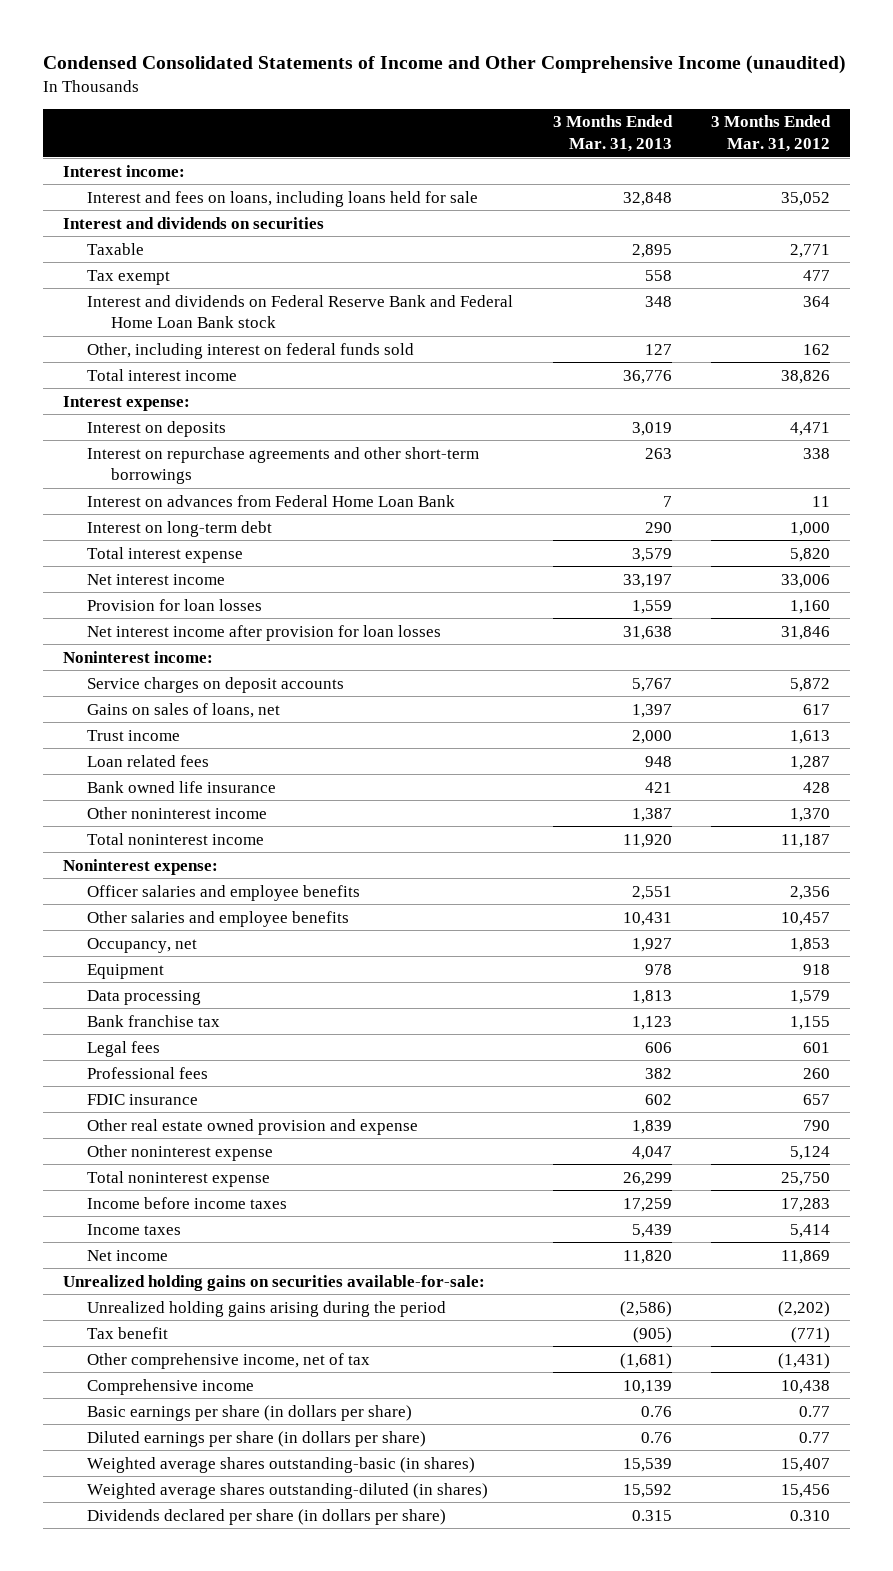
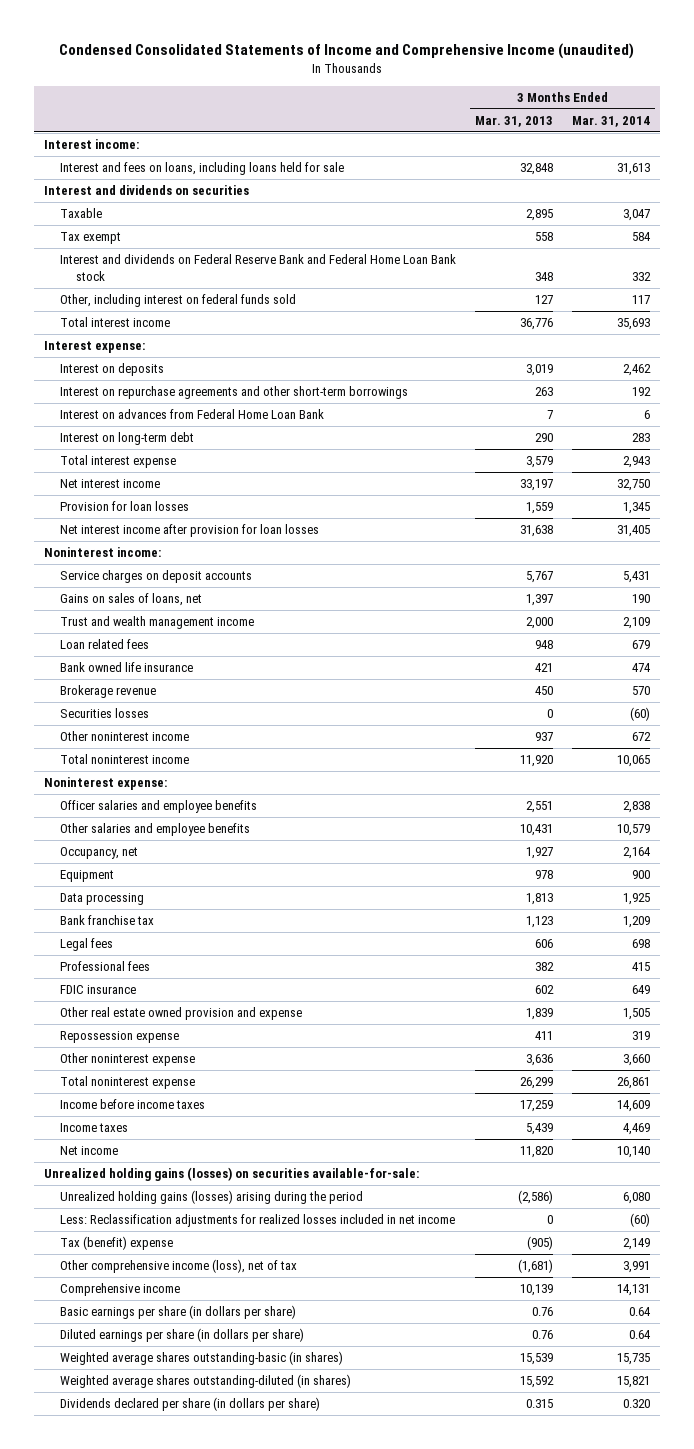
- Condensed Consolidated Statements of Income and Other Comprehensive Income (unaudited)
+ Condensed Consolidated Statements of Income and Comprehensive Income (unaudited)
- | 3 Months Ended Mar. 31, 2013 | 3 Months Ended Mar. 31, 2012
+ | 3 Months Ended Mar. 31, 2013 | 3 Months Ended Mar. 31, 2014
- Trust income | 2,000 | 1,613
+ Trust and wealth management income | 2,000 | 2,109
- Other noninterest income | 1,387 | 1,370
+ Brokerage revenue | 450 | 570
+ Securities losses | 0 | (60)
+ Other noninterest income | 937 | 672
- Other noninterest expense | 4,047 | 5,124
+ Repossession expense | 411 | 319
+ Other noninterest expense | 3,636 | 3,660
- Unrealized holding gains on securities available-for-sale:
- Unrealized holding gains arising during the period | (2,586) | (2,202)
- Tax benefit | (905) | (771)
- Other comprehensive income, net of tax | (1,681) | (1,431)
+ Unrealized holding gains (losses) on securities available-for-sale:
+ Unrealized holding gains (losses) arising during the period | (2,586) | 6,080
+ Less: Reclassification adjustments for realized losses included in net income | 0 | (60)
+ Tax (benefit) expense | (905) | 2,149
+ Other comprehensive income (loss), net of tax | (1,681) | 3,991

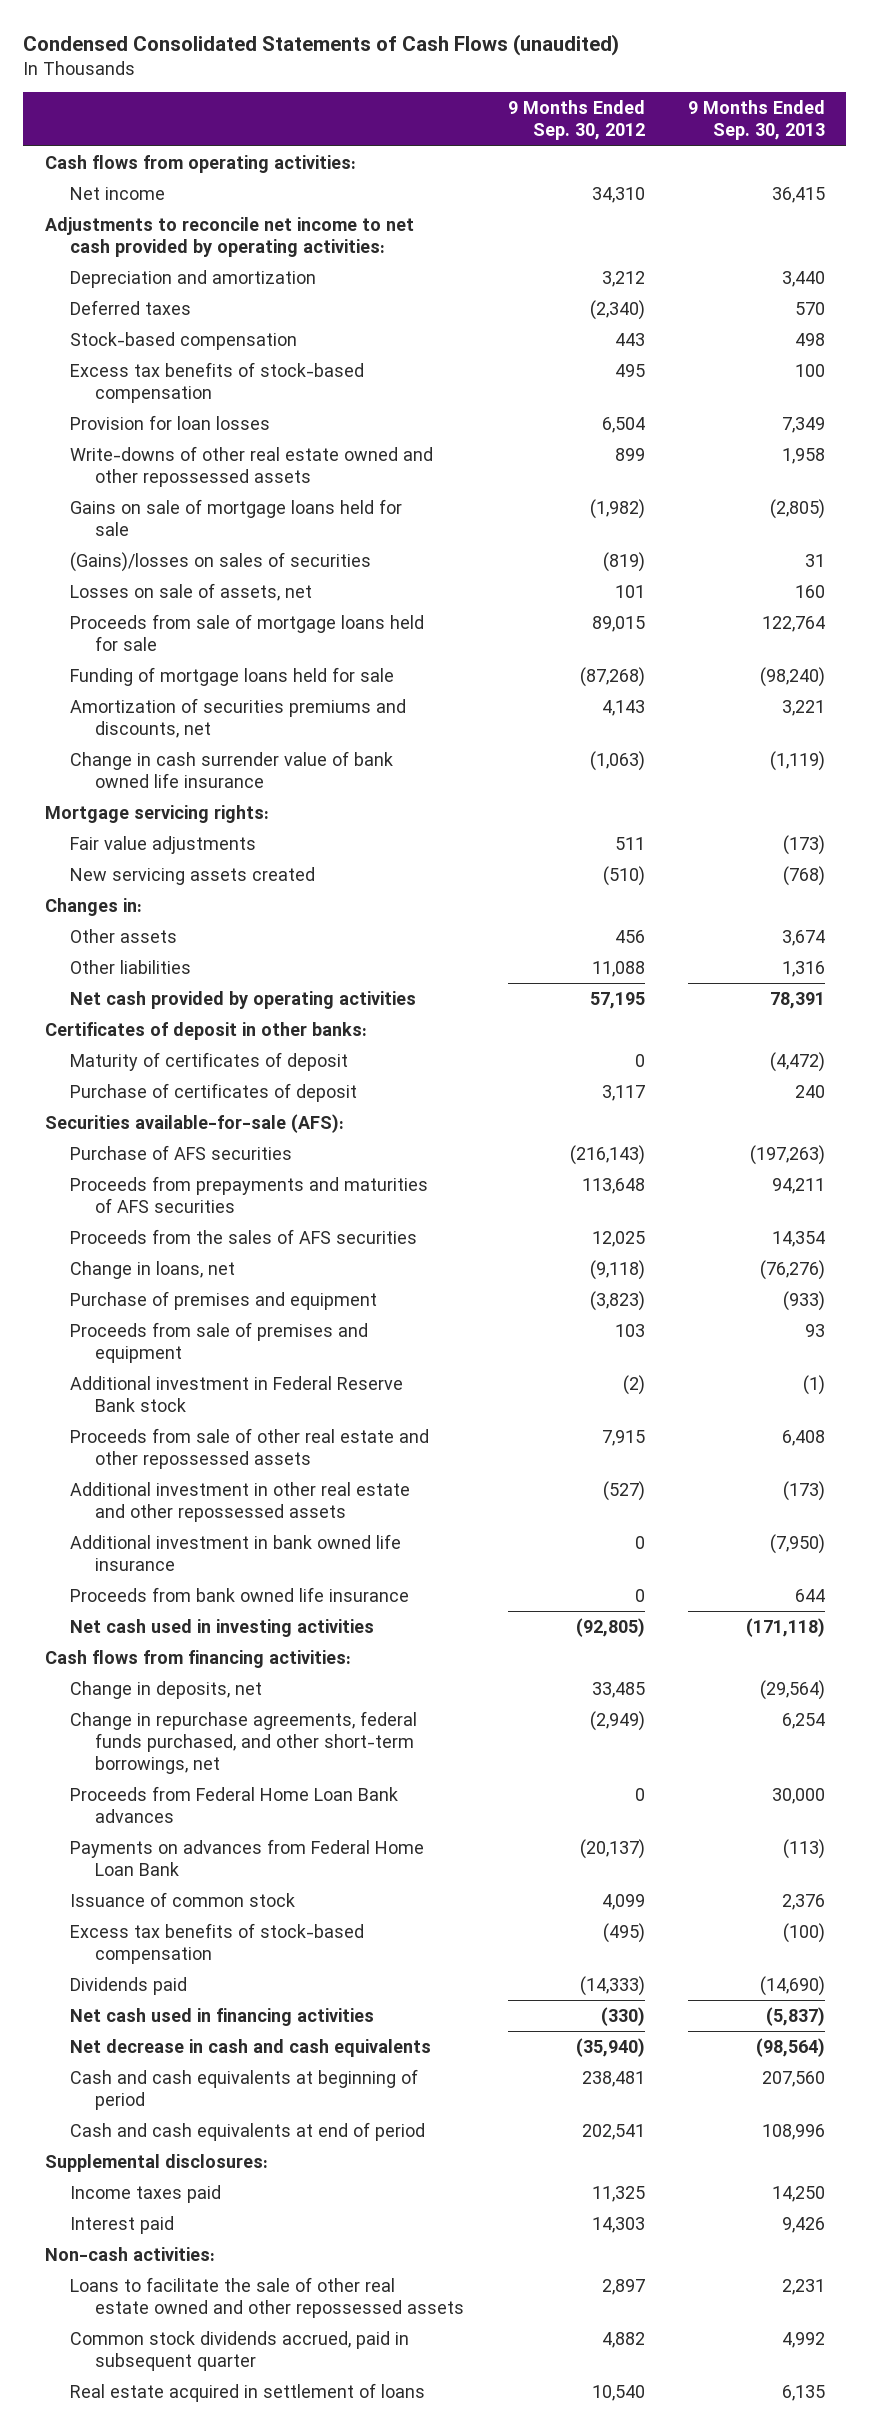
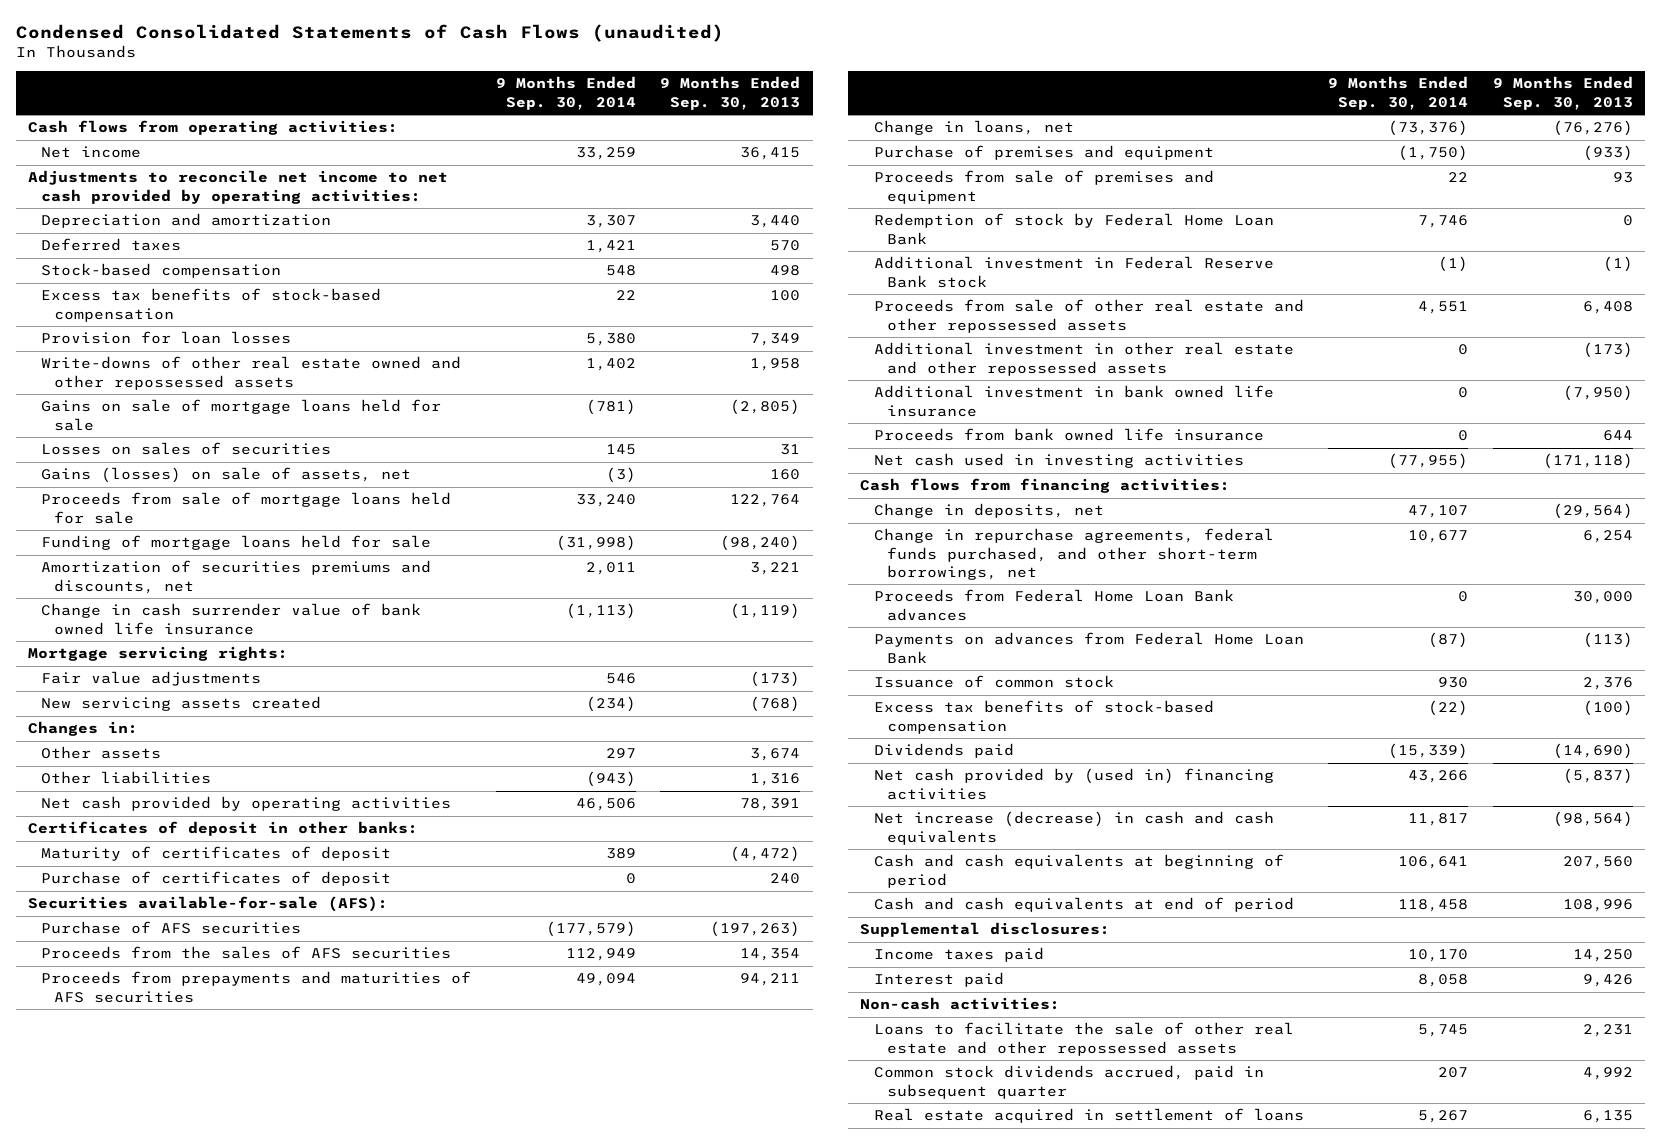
- | 9 Months Ended Sep. 30, 2012 | 9 Months Ended Sep. 30, 2013
+ | 9 Months Ended Sep. 30, 2014 | 9 Months Ended Sep. 30, 2013
- (Gains)/losses on sales of securities | (819) | 31
- Losses on sale of assets, net | 101 | 160
+ Losses on sales of securities | 145 | 31
+ Gains (losses) on sale of assets, net | (3) | 160
moved down: Proceeds from prepayments and maturities of AFS securities | 49,094 | 94,211
+ Redemption of stock by Federal Home Loan Bank | 7,746 | 0
- Net cash used in financing activities | (330) | (5,837)
- Net decrease in cash and cash equivalents | (35,940) | (98,564)
+ Net cash provided by (used in) financing activities | 43,266 | (5,837)
+ Net increase (decrease) in cash and cash equivalents | 11,817 | (98,564)
- Loans to facilitate the sale of other real estate owned and other repossessed assets | 2,897 | 2,231
+ Loans to facilitate the sale of other real estate and other repossessed assets | 5,745 | 2,231

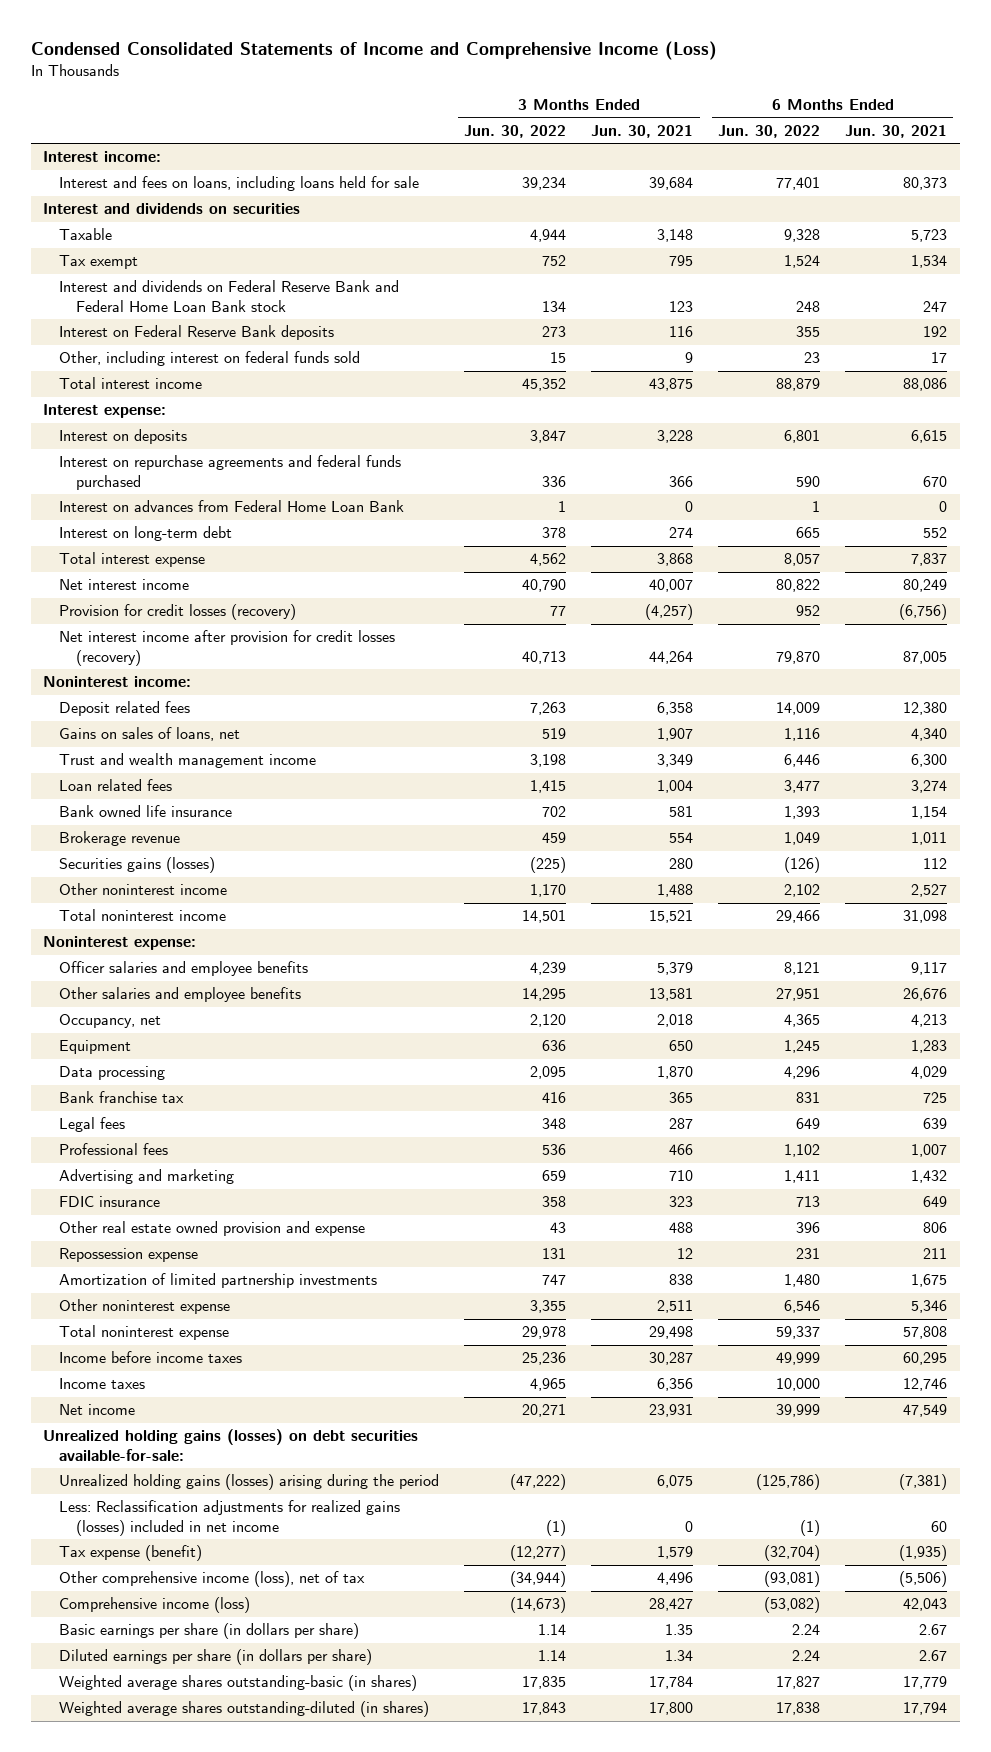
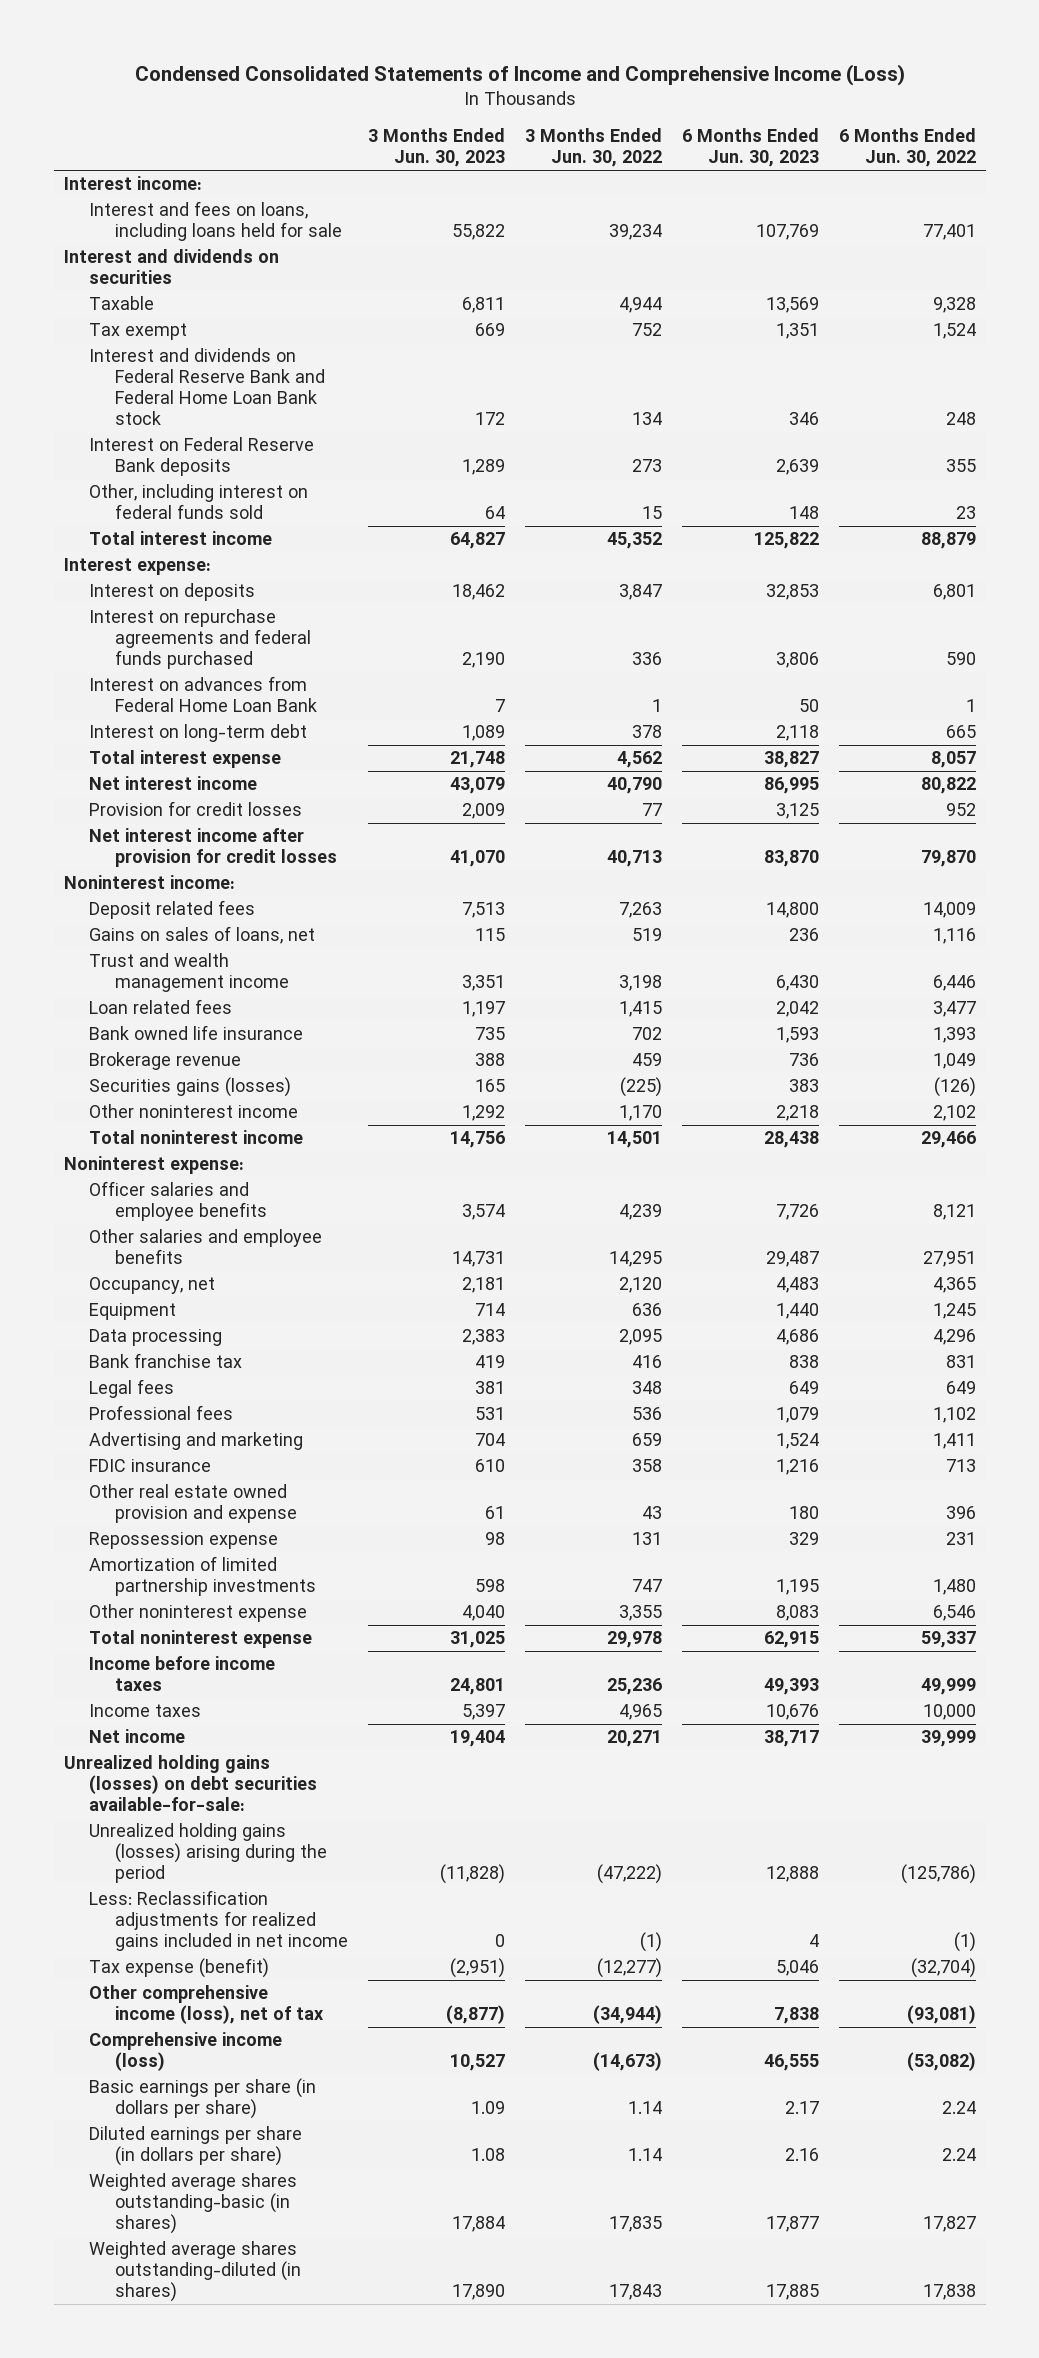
- | 3 Months Ended Jun. 30, 2022 | 3 Months Ended Jun. 30, 2021 | 6 Months Ended Jun. 30, 2022 | 6 Months Ended Jun. 30, 2021
+ | 3 Months Ended Jun. 30, 2023 | 3 Months Ended Jun. 30, 2022 | 6 Months Ended Jun. 30, 2023 | 6 Months Ended Jun. 30, 2022
- Provision for credit losses (recovery) | 77 | (4,257) | 952 | (6,756)
- Net interest income after provision for credit losses (recovery) | 40,713 | 44,264 | 79,870 | 87,005
+ Provision for credit losses | 2,009 | 77 | 3,125 | 952
+ Net interest income after provision for credit losses | 41,070 | 40,713 | 83,870 | 79,870
- Less: Reclassification adjustments for realized gains (losses) included in net income | (1) | 0 | (1) | 60
+ Less: Reclassification adjustments for realized gains included in net income | 0 | (1) | 4 | (1)

